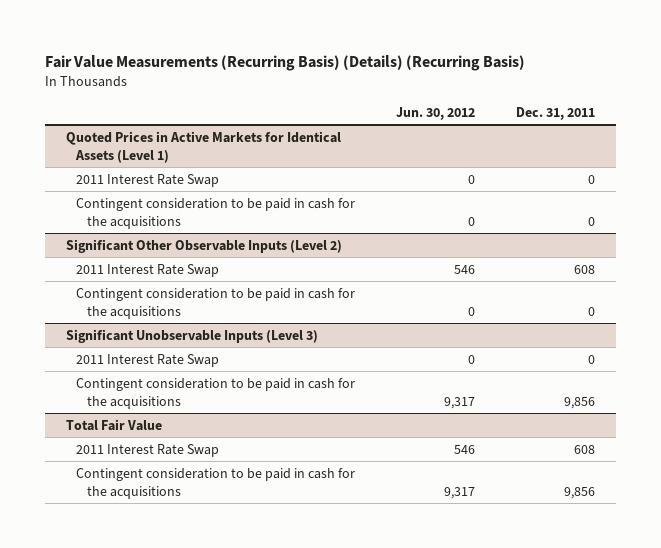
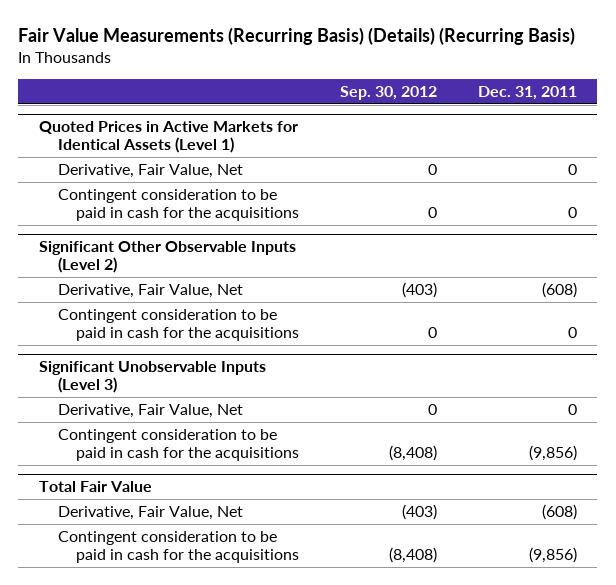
- | Jun. 30, 2012 | Dec. 31, 2011
+ | Sep. 30, 2012 | Dec. 31, 2011
@ Quoted Prices in Active Markets for Identical Assets (Level 1)
- 2011 Interest Rate Swap | 0 | 0
+ Derivative, Fair Value, Net | 0 | 0
@ Significant Other Observable Inputs (Level 2)
- 2011 Interest Rate Swap | 546 | 608
+ Derivative, Fair Value, Net | (403) | (608)
@ Significant Unobservable Inputs (Level 3)
- 2011 Interest Rate Swap | 0 | 0
- Contingent consideration to be paid in cash for the acquisitions | 9,317 | 9,856
+ Derivative, Fair Value, Net | 0 | 0
+ Contingent consideration to be paid in cash for the acquisitions | (8,408) | (9,856)
@ Total Fair Value
- 2011 Interest Rate Swap | 546 | 608
- Contingent consideration to be paid in cash for the acquisitions | 9,317 | 9,856
+ Derivative, Fair Value, Net | (403) | (608)
+ Contingent consideration to be paid in cash for the acquisitions | (8,408) | (9,856)

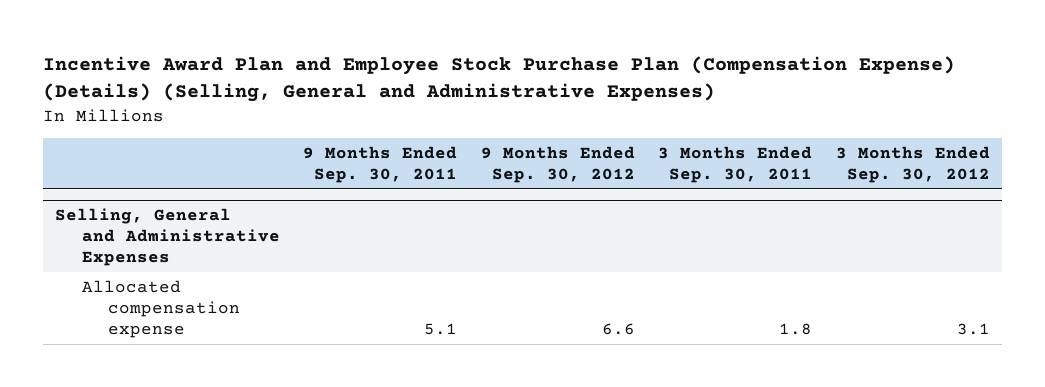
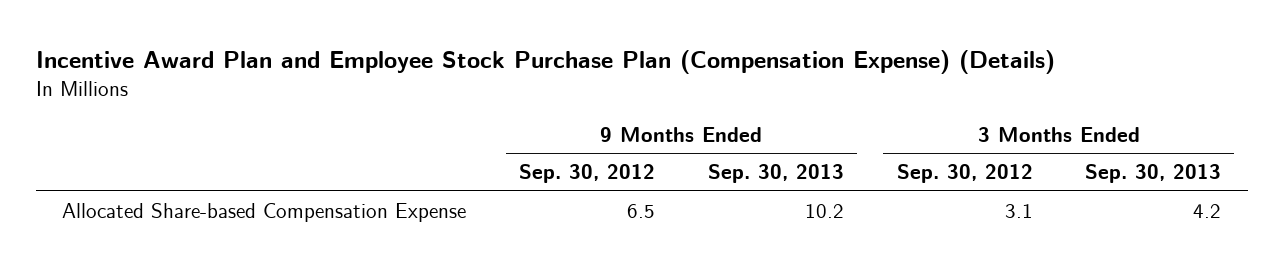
- Incentive Award Plan and Employee Stock Purchase Plan (Compensation Expense) (Details) (Selling, General and Administrative Expenses)
+ Incentive Award Plan and Employee Stock Purchase Plan (Compensation Expense) (Details)
- | 9 Months Ended Sep. 30, 2011 | 9 Months Ended Sep. 30, 2012 | 3 Months Ended Sep. 30, 2011 | 3 Months Ended Sep. 30, 2012
+ | 9 Months Ended Sep. 30, 2012 | 9 Months Ended Sep. 30, 2013 | 3 Months Ended Sep. 30, 2012 | 3 Months Ended Sep. 30, 2013
- Selling, General and Administrative Expenses
- Allocated compensation expense | 5.1 | 6.6 | 1.8 | 3.1
+ Allocated Share-based Compensation Expense | 6.5 | 10.2 | 3.1 | 4.2

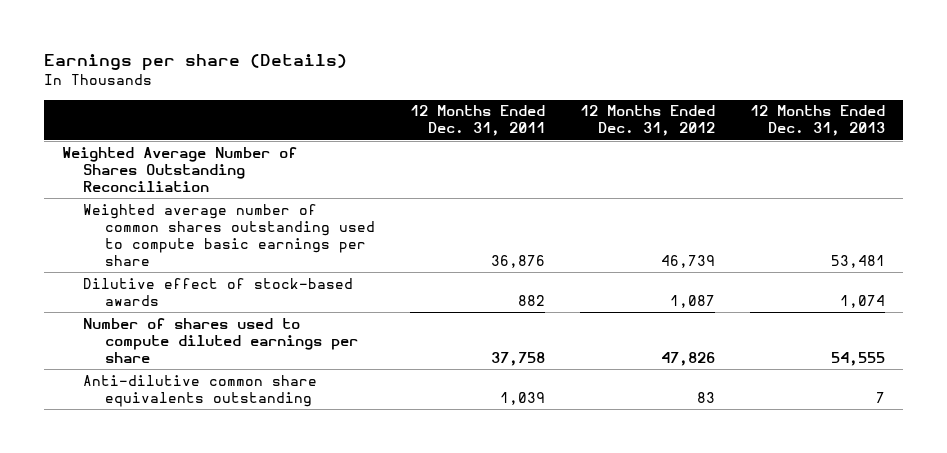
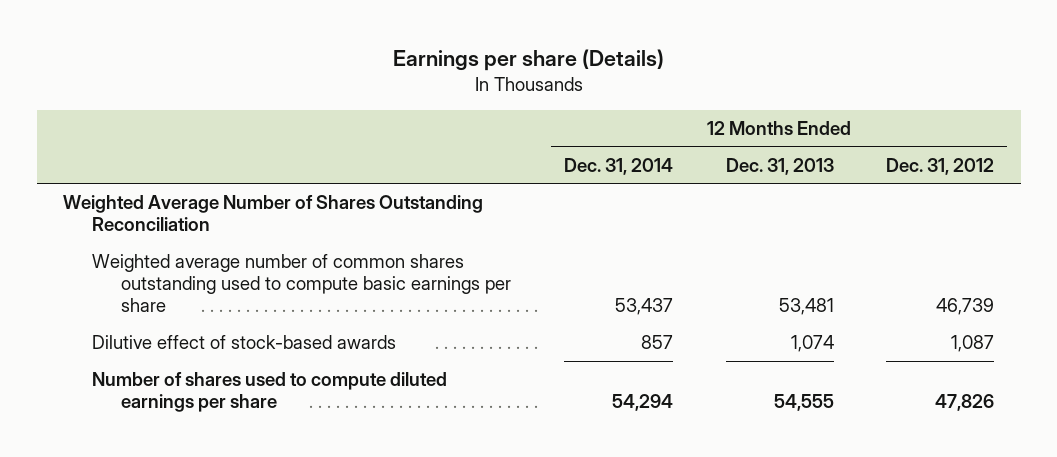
- | 12 Months Ended Dec. 31, 2011 | 12 Months Ended Dec. 31, 2012 | 12 Months Ended Dec. 31, 2013
+ | 12 Months Ended Dec. 31, 2014 | 12 Months Ended Dec. 31, 2013 | 12 Months Ended Dec. 31, 2012
- Anti-dilutive common share equivalents outstanding | 1,039 | 83 | 7

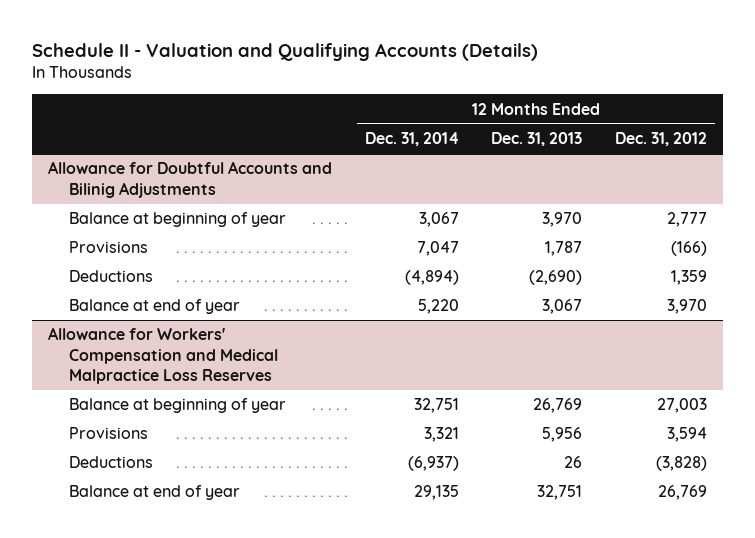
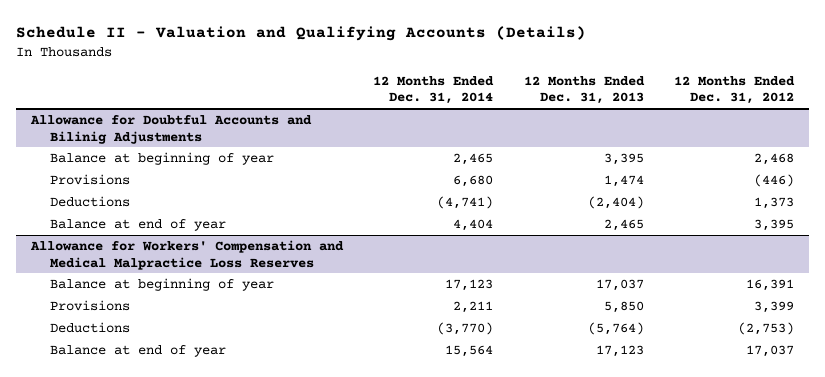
@ Allowance for Doubtful Accounts and Bilinig Adjustments
- Balance at beginning of year | 3,067 | 3,970 | 2,777
- Provisions | 7,047 | 1,787 | (166)
- Deductions | (4,894) | (2,690) | 1,359
- Balance at end of year | 5,220 | 3,067 | 3,970
+ Balance at beginning of year | 2,465 | 3,395 | 2,468
+ Provisions | 6,680 | 1,474 | (446)
+ Deductions | (4,741) | (2,404) | 1,373
+ Balance at end of year | 4,404 | 2,465 | 3,395
@ Allowance for Workers' Compensation and Medical Malpractice Loss Reserves
- Balance at beginning of year | 32,751 | 26,769 | 27,003
- Provisions | 3,321 | 5,956 | 3,594
- Deductions | (6,937) | 26 | (3,828)
- Balance at end of year | 29,135 | 32,751 | 26,769
+ Balance at beginning of year | 17,123 | 17,037 | 16,391
+ Provisions | 2,211 | 5,850 | 3,399
+ Deductions | (3,770) | (5,764) | (2,753)
+ Balance at end of year | 15,564 | 17,123 | 17,037

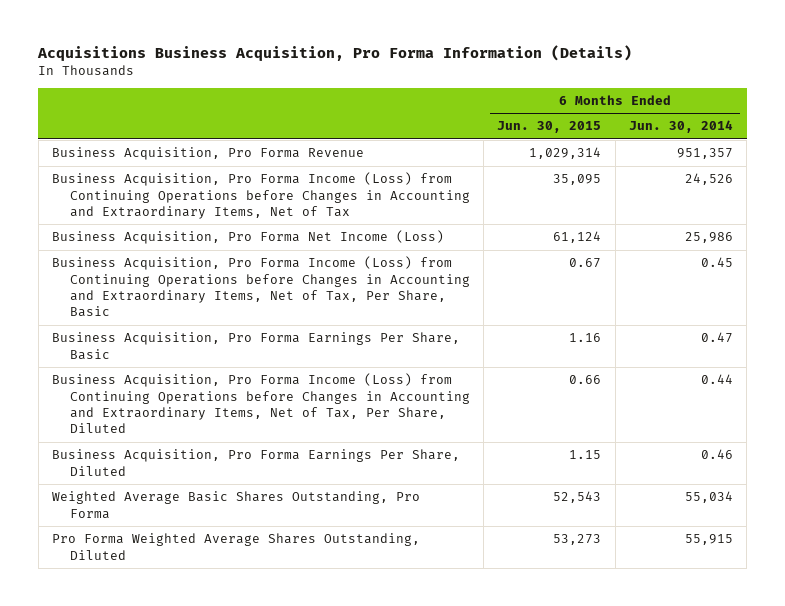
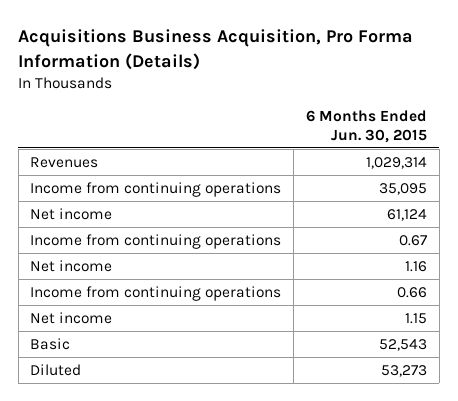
- | 6 Months Ended Jun. 30, 2015 | 6 Months Ended Jun. 30, 2014
+ | 6 Months Ended Jun. 30, 2015
- Business Acquisition, Pro Forma Revenue | 1,029,314 | 951,357
- Business Acquisition, Pro Forma Income (Loss) from Continuing Operations before Changes in Accounting and Extraordinary Items, Net of Tax | 35,095 | 24,526
- Business Acquisition, Pro Forma Net Income (Loss) | 61,124 | 25,986
- Business Acquisition, Pro Forma Income (Loss) from Continuing Operations before Changes in Accounting and Extraordinary Items, Net of Tax, Per Share, Basic | 0.67 | 0.45
- Business Acquisition, Pro Forma Earnings Per Share, Basic | 1.16 | 0.47
- Business Acquisition, Pro Forma Income (Loss) from Continuing Operations before Changes in Accounting and Extraordinary Items, Net of Tax, Per Share, Diluted | 0.66 | 0.44
- Business Acquisition, Pro Forma Earnings Per Share, Diluted | 1.15 | 0.46
- Weighted Average Basic Shares Outstanding, Pro Forma | 52,543 | 55,034
- Pro Forma Weighted Average Shares Outstanding, Diluted | 53,273 | 55,915
+ Revenues | 1,029,314
+ Income from continuing operations | 35,095
+ Net income | 61,124
+ Income from continuing operations | 0.67
+ Net income | 1.16
+ Income from continuing operations | 0.66
+ Net income | 1.15
+ Basic | 52,543
+ Diluted | 53,273

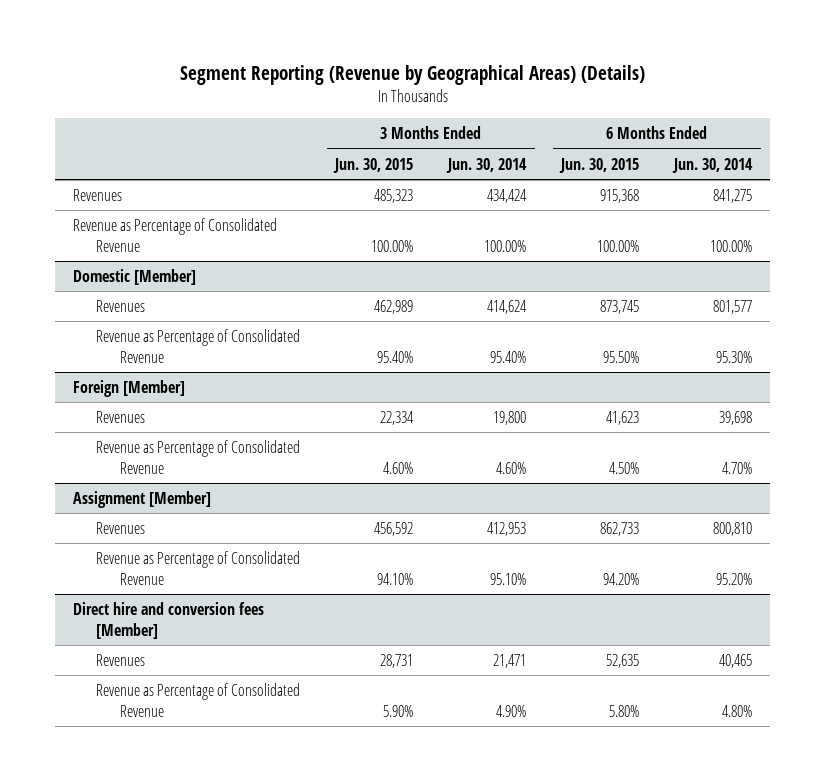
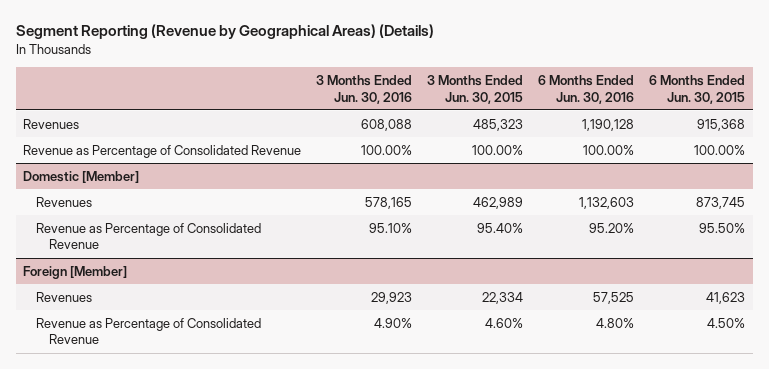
- | 3 Months Ended Jun. 30, 2015 | 3 Months Ended Jun. 30, 2014 | 6 Months Ended Jun. 30, 2015 | 6 Months Ended Jun. 30, 2014
+ | 3 Months Ended Jun. 30, 2016 | 3 Months Ended Jun. 30, 2015 | 6 Months Ended Jun. 30, 2016 | 6 Months Ended Jun. 30, 2015
- Assignment [Member]
- Revenues | 456,592 | 412,953 | 862,733 | 800,810
- Revenue as Percentage of Consolidated Revenue | 94.10% | 95.10% | 94.20% | 95.20%
- Direct hire and conversion fees [Member]
- Revenues | 28,731 | 21,471 | 52,635 | 40,465
- Revenue as Percentage of Consolidated Revenue | 5.90% | 4.90% | 5.80% | 4.80%

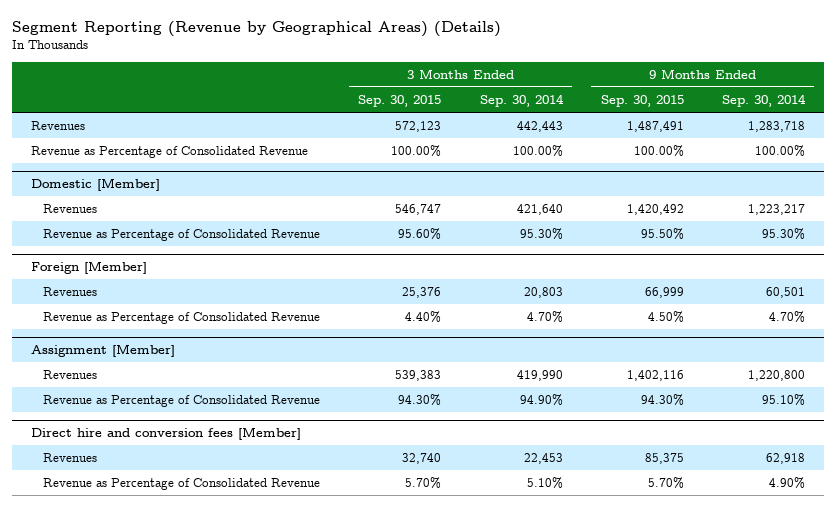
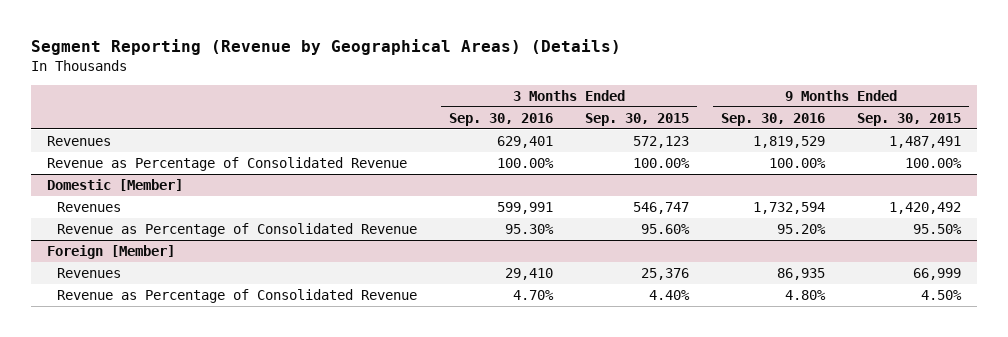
- | 3 Months Ended Sep. 30, 2015 | 3 Months Ended Sep. 30, 2014 | 9 Months Ended Sep. 30, 2015 | 9 Months Ended Sep. 30, 2014
+ | 3 Months Ended Sep. 30, 2016 | 3 Months Ended Sep. 30, 2015 | 9 Months Ended Sep. 30, 2016 | 9 Months Ended Sep. 30, 2015
- Assignment [Member]
- Revenues | 539,383 | 419,990 | 1,402,116 | 1,220,800
- Revenue as Percentage of Consolidated Revenue | 94.30% | 94.90% | 94.30% | 95.10%
- Direct hire and conversion fees [Member]
- Revenues | 32,740 | 22,453 | 85,375 | 62,918
- Revenue as Percentage of Consolidated Revenue | 5.70% | 5.10% | 5.70% | 4.90%

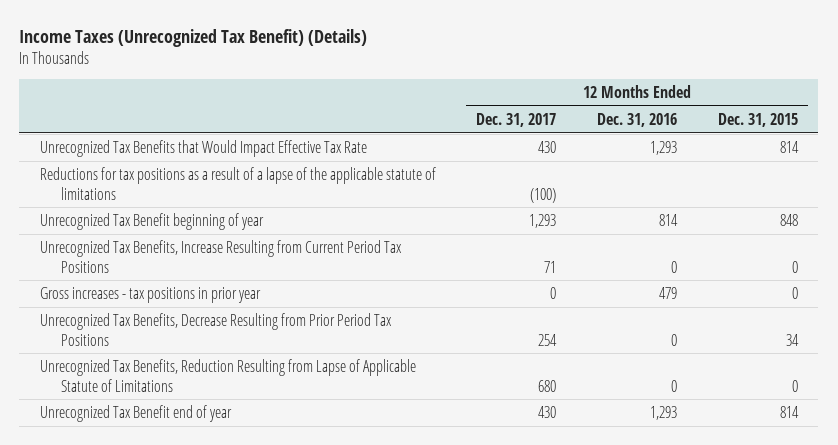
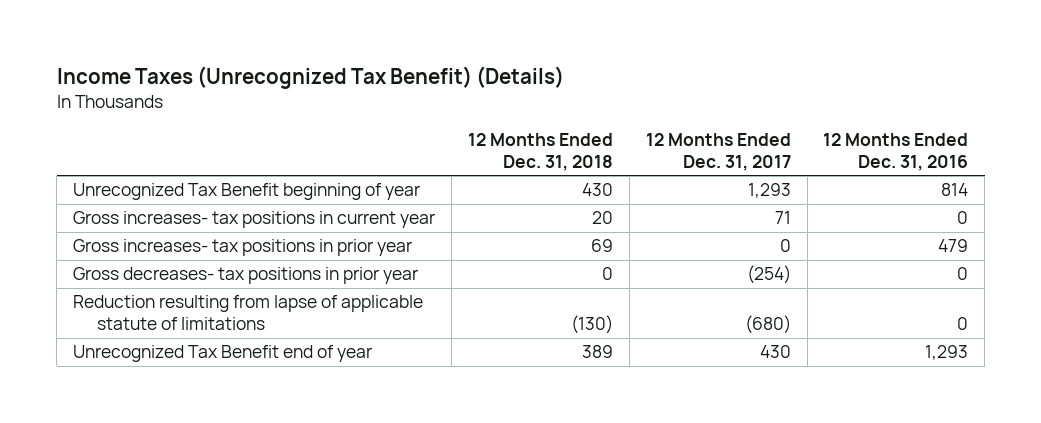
- | 12 Months Ended Dec. 31, 2017 | 12 Months Ended Dec. 31, 2016 | 12 Months Ended Dec. 31, 2015
+ | 12 Months Ended Dec. 31, 2018 | 12 Months Ended Dec. 31, 2017 | 12 Months Ended Dec. 31, 2016
- Unrecognized Tax Benefits that Would Impact Effective Tax Rate | 430 | 1,293 | 814
- Reductions for tax positions as a result of a lapse of the applicable statute of limitations | (100) | |
- Unrecognized Tax Benefits, Increase Resulting from Current Period Tax Positions | 71 | 0 | 0
- Gross increases - tax positions in prior year | 0 | 479 | 0
- Unrecognized Tax Benefits, Decrease Resulting from Prior Period Tax Positions | 254 | 0 | 34
- Unrecognized Tax Benefits, Reduction Resulting from Lapse of Applicable Statute of Limitations | 680 | 0 | 0
+ Gross increases- tax positions in current year | 20 | 71 | 0
+ Gross increases- tax positions in prior year | 69 | 0 | 479
+ Gross decreases- tax positions in prior year | 0 | (254) | 0
+ Reduction resulting from lapse of applicable statute of limitations | (130) | (680) | 0

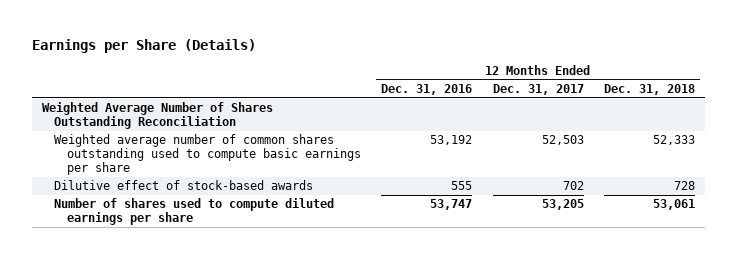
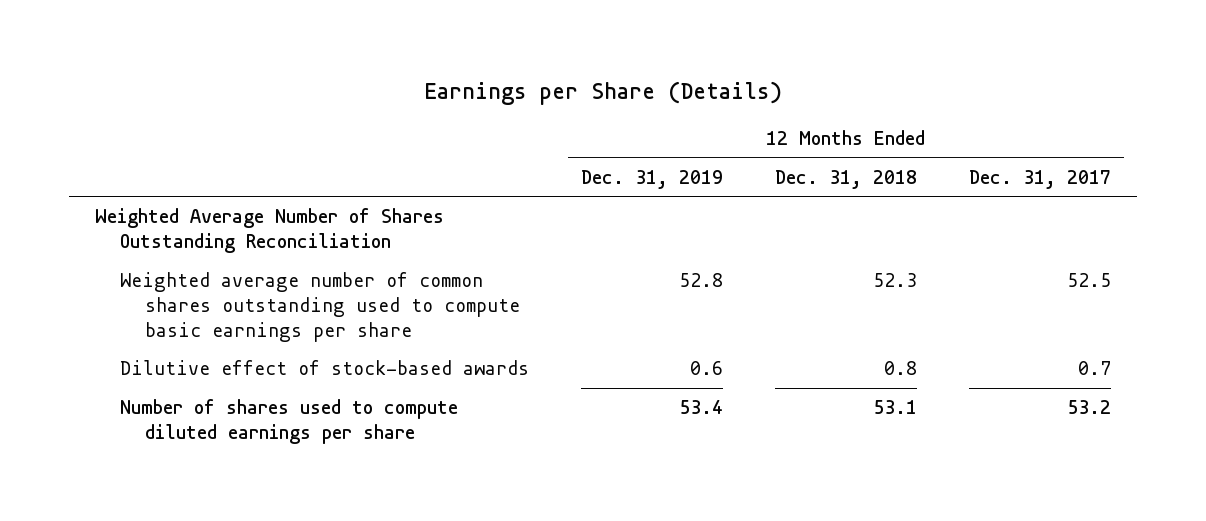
- | 12 Months Ended Dec. 31, 2016 | 12 Months Ended Dec. 31, 2017 | 12 Months Ended Dec. 31, 2018
+ | 12 Months Ended Dec. 31, 2019 | 12 Months Ended Dec. 31, 2018 | 12 Months Ended Dec. 31, 2017
- Weighted average number of common shares outstanding used to compute basic earnings per share | 53,192 | 52,503 | 52,333
- Dilutive effect of stock-based awards | 555 | 702 | 728
- Number of shares used to compute diluted earnings per share | 53,747 | 53,205 | 53,061
+ Weighted average number of common shares outstanding used to compute basic earnings per share | 52.8 | 52.3 | 52.5
+ Dilutive effect of stock-based awards | 0.6 | 0.8 | 0.7
+ Number of shares used to compute diluted earnings per share | 53.4 | 53.1 | 53.2

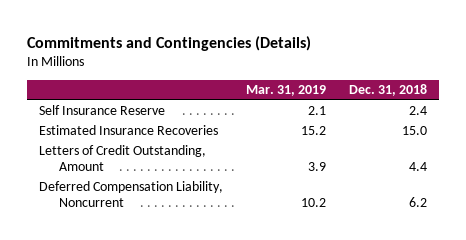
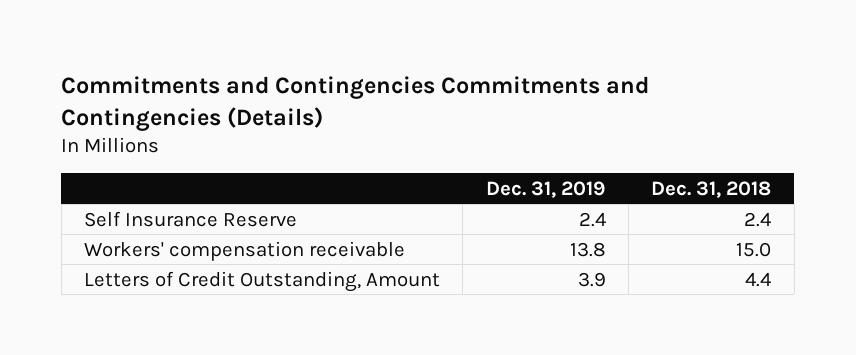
- Commitments and Contingencies (Details)
+ Commitments and Contingencies Commitments and Contingencies (Details)
- | Mar. 31, 2019 | Dec. 31, 2018
+ | Dec. 31, 2019 | Dec. 31, 2018
- Estimated Insurance Recoveries | 15.2 | 15.0
+ Workers' compensation receivable | 13.8 | 15.0
- Deferred Compensation Liability, Noncurrent | 10.2 | 6.2

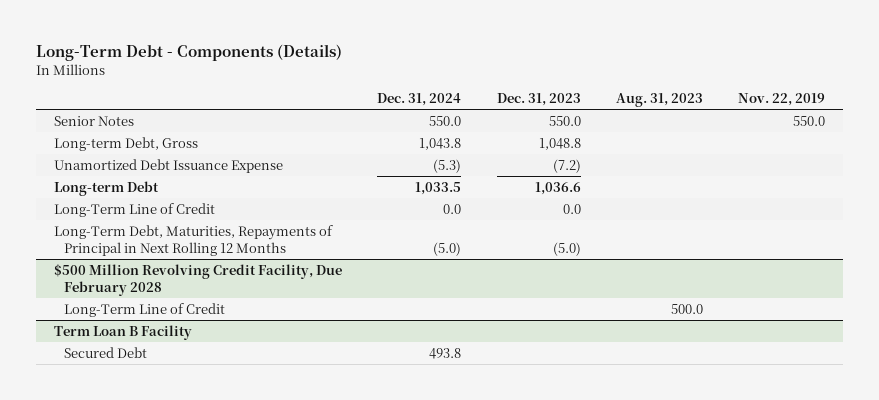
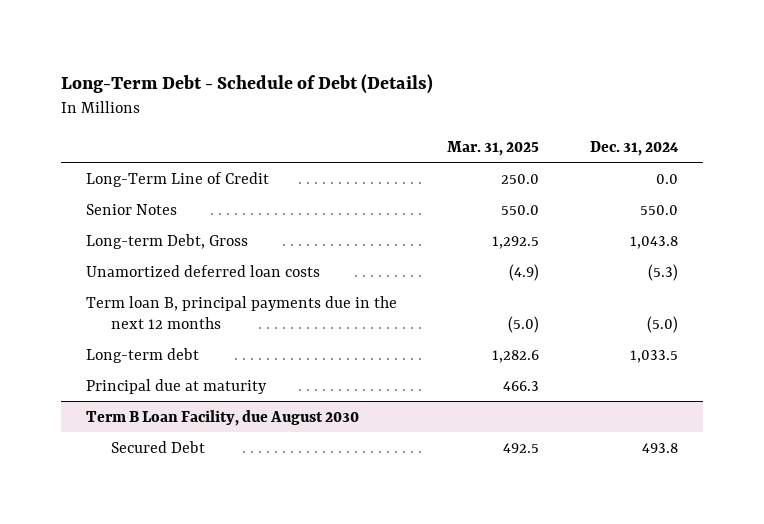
- Long-Term Debt - Components (Details)
+ Long-Term Debt - Schedule of Debt (Details)
- | Dec. 31, 2024 | Dec. 31, 2023 | Aug. 31, 2023 | Nov. 22, 2019
+ | Mar. 31, 2025 | Dec. 31, 2024
moved up: Long-Term Line of Credit | 250.0 | 0.0
- Unamortized Debt Issuance Expense | (5.3) | (7.2) | |
- Long-term Debt | 1,033.5 | 1,036.6 | |
- Long-Term Debt, Maturities, Repayments of Principal in Next Rolling 12 Months | (5.0) | (5.0) | |
- $500 Million Revolving Credit Facility, Due February 2028
- Long-Term Line of Credit | | | 500.0 |
- Term Loan B Facility
+ Unamortized deferred loan costs | (4.9) | (5.3)
+ Term loan B, principal payments due in the next 12 months | (5.0) | (5.0)
+ Long-term debt | 1,282.6 | 1,033.5
+ Principal due at maturity | 466.3 |
+ Term B Loan Facility, due August 2030

